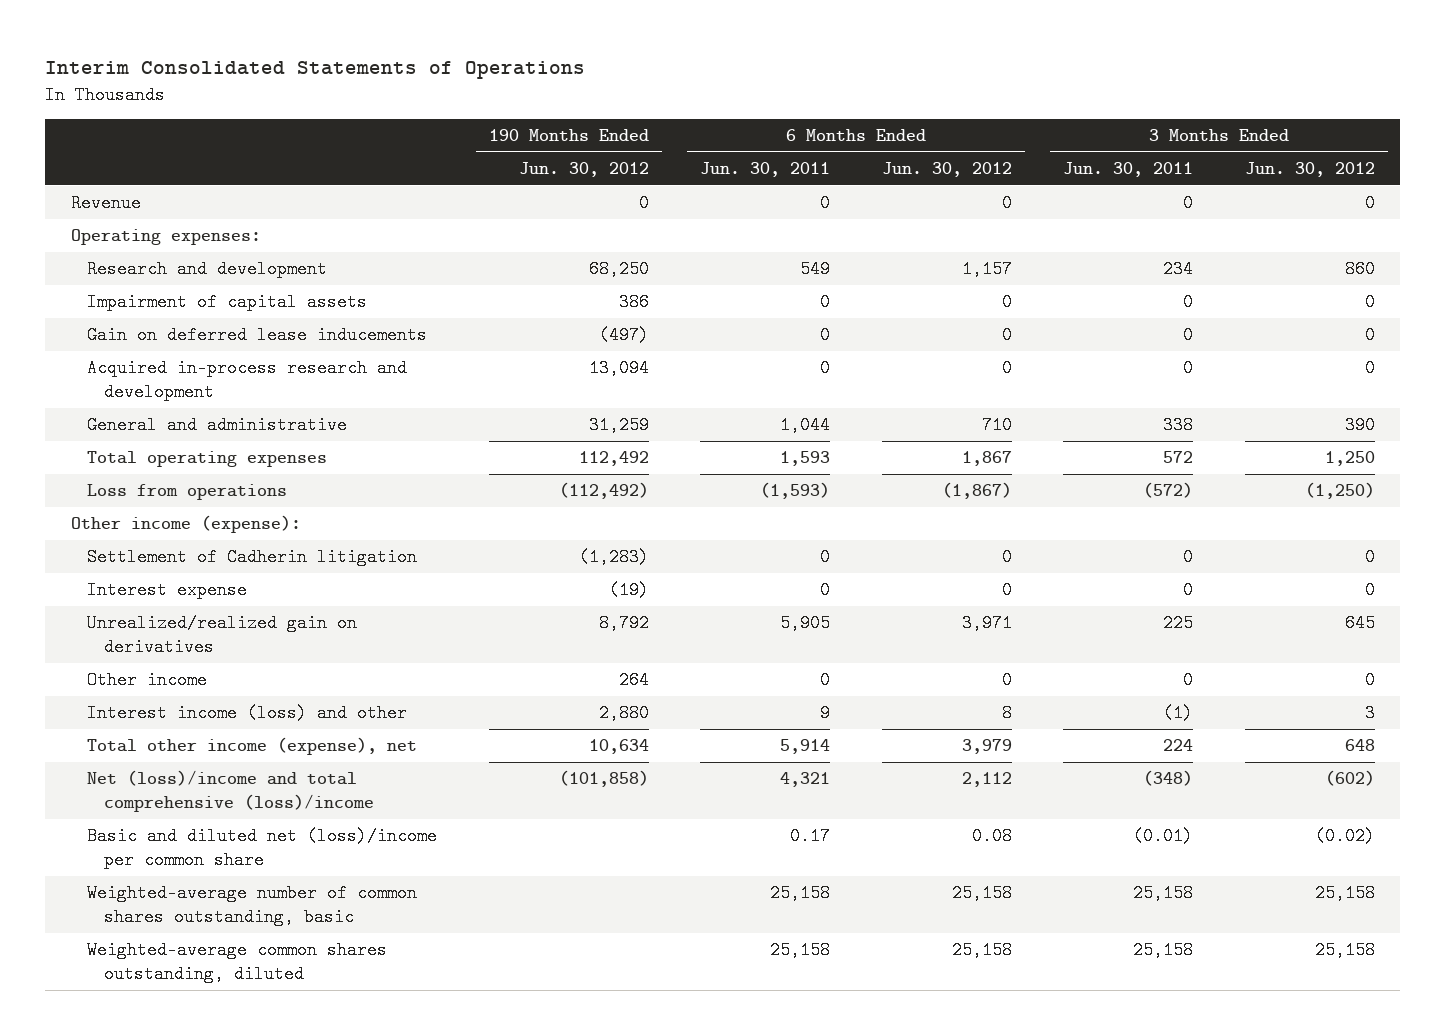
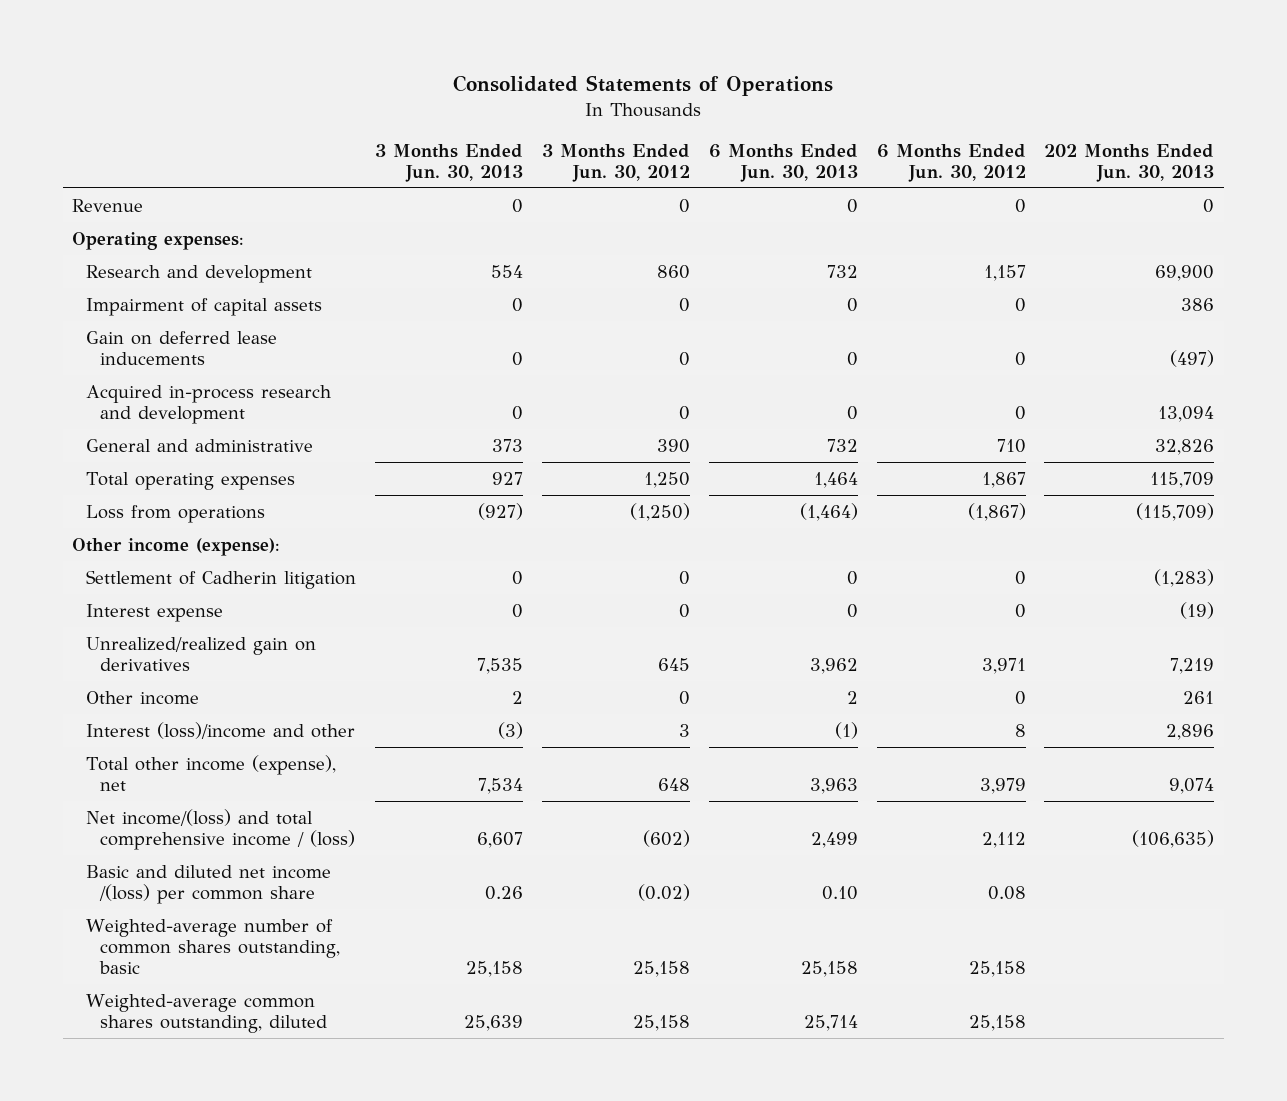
- Interim Consolidated Statements of Operations
+ Consolidated Statements of Operations
- | 190 Months Ended Jun. 30, 2012 | 6 Months Ended Jun. 30, 2011 | 6 Months Ended Jun. 30, 2012 | 3 Months Ended Jun. 30, 2011 | 3 Months Ended Jun. 30, 2012
+ | 3 Months Ended Jun. 30, 2013 | 3 Months Ended Jun. 30, 2012 | 6 Months Ended Jun. 30, 2013 | 6 Months Ended Jun. 30, 2012 | 202 Months Ended Jun. 30, 2013
- Interest income (loss) and other | 2,880 | 9 | 8 | (1) | 3
+ Interest (loss)/income and other | (3) | 3 | (1) | 8 | 2,896
- Net (loss)/income and total comprehensive (loss)/income | (101,858) | 4,321 | 2,112 | (348) | (602)
- Basic and diluted net (loss)/income per common share | | 0.17 | 0.08 | (0.01) | (0.02)
+ Net income/(loss) and total comprehensive income / (loss) | 6,607 | (602) | 2,499 | 2,112 | (106,635)
+ Basic and diluted net income /(loss) per common share | 0.26 | (0.02) | 0.10 | 0.08 |

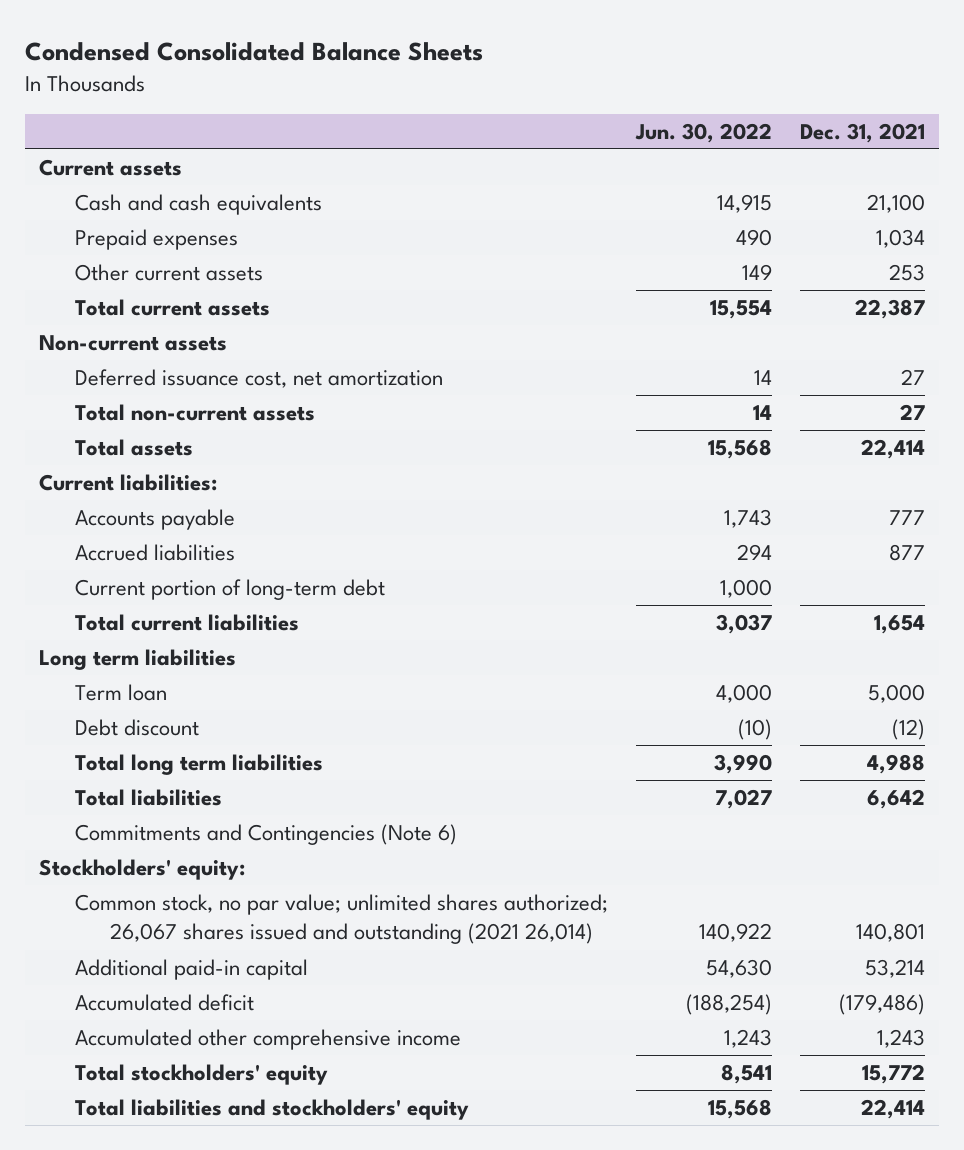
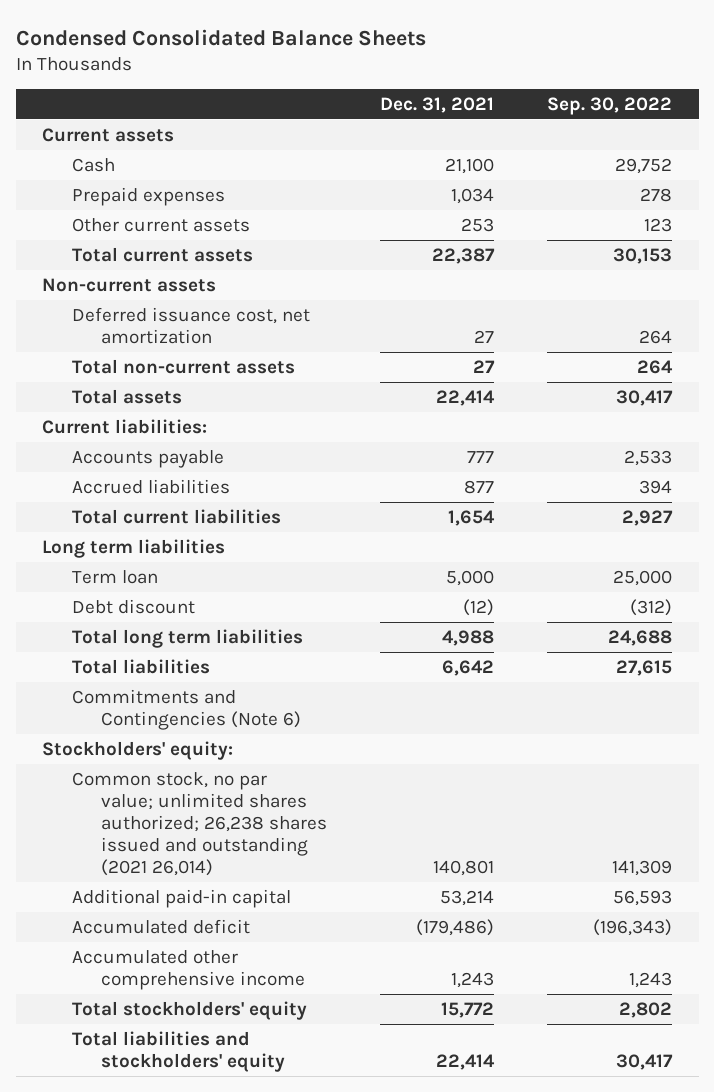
- | Jun. 30, 2022 | Dec. 31, 2021
+ | Dec. 31, 2021 | Sep. 30, 2022
- Cash and cash equivalents | 14,915 | 21,100
+ Cash | 21,100 | 29,752
- Current portion of long-term debt | 1,000 |
- Common stock, no par value; unlimited shares authorized; 26,067 shares issued and outstanding (2021 26,014) | 140,922 | 140,801
+ Common stock, no par value; unlimited shares authorized; 26,238 shares issued and outstanding (2021 26,014) | 140,801 | 141,309

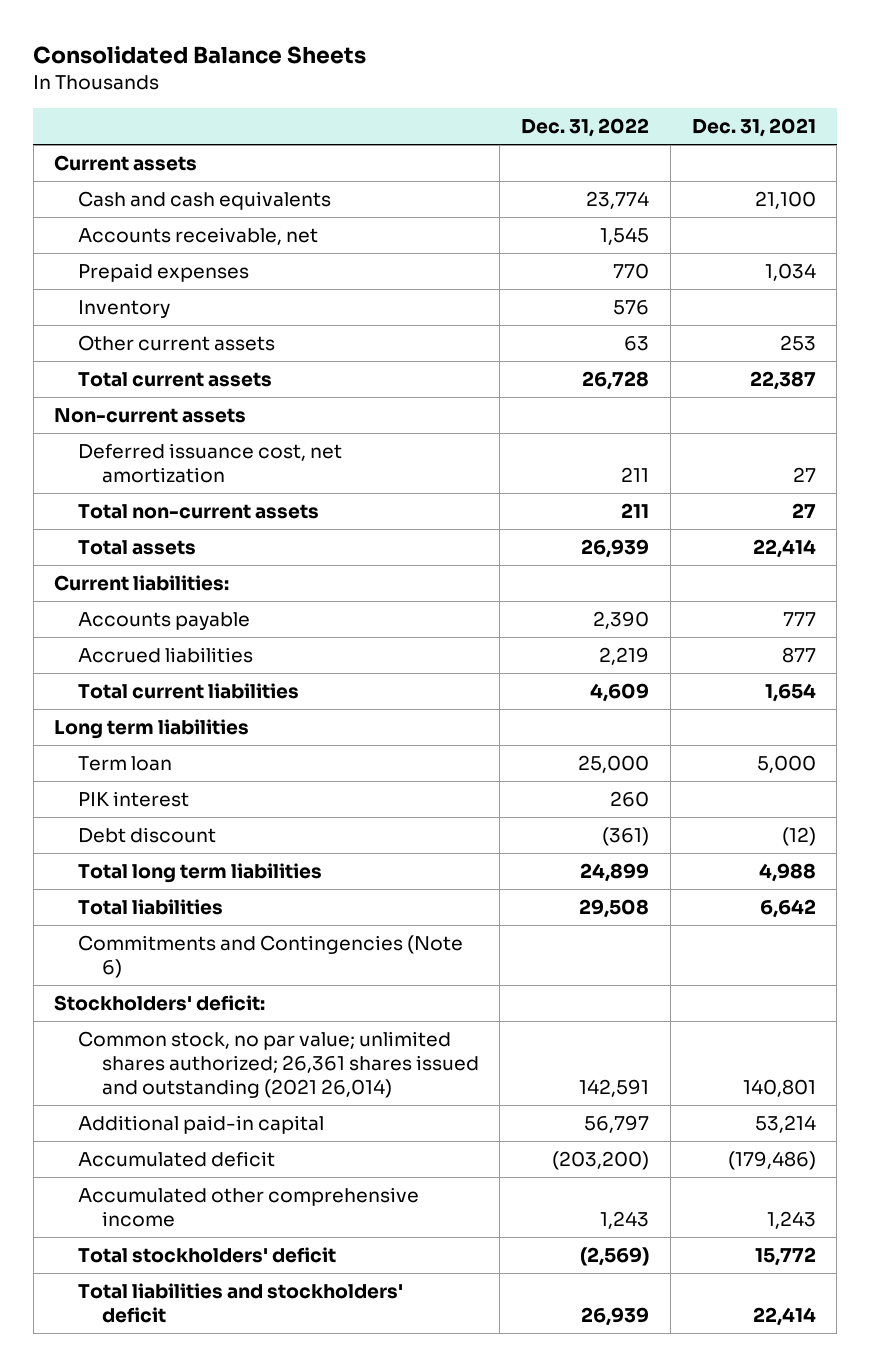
- Condensed Consolidated Balance Sheets
+ Consolidated Balance Sheets
- | Dec. 31, 2021 | Sep. 30, 2022
+ | Dec. 31, 2022 | Dec. 31, 2021
- Cash | 21,100 | 29,752
+ Cash and cash equivalents | 23,774 | 21,100
+ Accounts receivable, net | 1,545 |
+ Inventory | 576 |
+ PIK interest | 260 |
- Stockholders' equity:
- Common stock, no par value; unlimited shares authorized; 26,238 shares issued and outstanding (2021 26,014) | 140,801 | 141,309
+ Stockholders' deficit:
+ Common stock, no par value; unlimited shares authorized; 26,361 shares issued and outstanding (2021 26,014) | 142,591 | 140,801
- Total stockholders' equity | 15,772 | 2,802
- Total liabilities and stockholders' equity | 22,414 | 30,417
+ Total stockholders' deficit | (2,569) | 15,772
+ Total liabilities and stockholders' deficit | 26,939 | 22,414

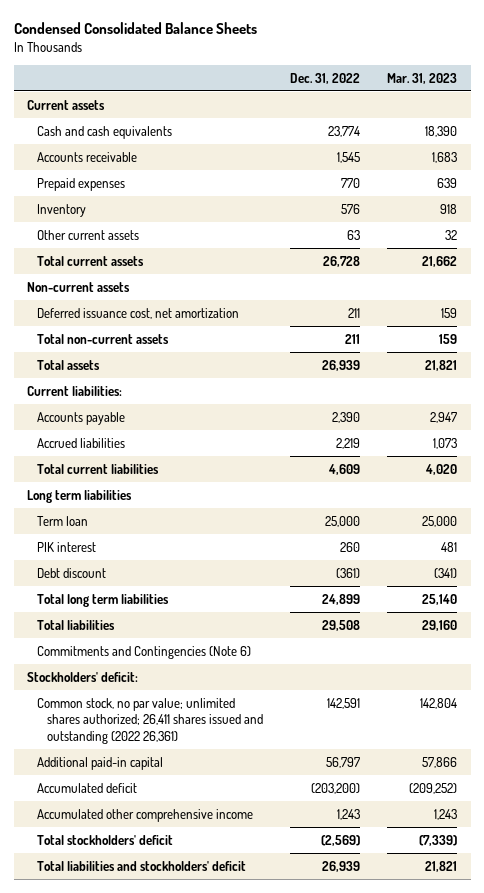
- Consolidated Balance Sheets
+ Condensed Consolidated Balance Sheets
- | Dec. 31, 2022 | Dec. 31, 2021
+ | Dec. 31, 2022 | Mar. 31, 2023
- Accounts receivable, net | 1,545 |
+ Accounts receivable | 1,545 | 1,683
- Common stock, no par value; unlimited shares authorized; 26,361 shares issued and outstanding (2021 26,014) | 142,591 | 140,801
+ Common stock, no par value; unlimited shares authorized; 26,411 shares issued and outstanding (2022 26,361) | 142,591 | 142,804

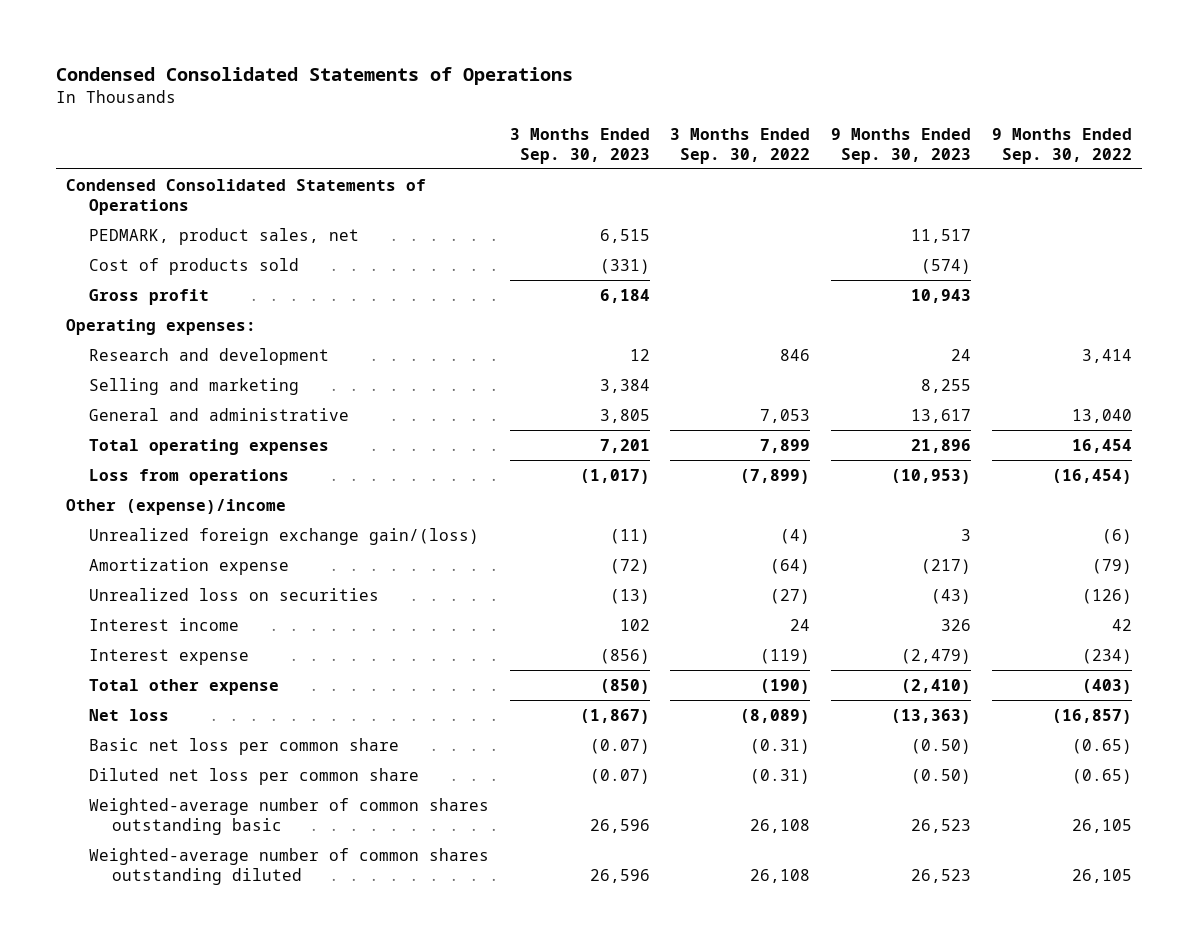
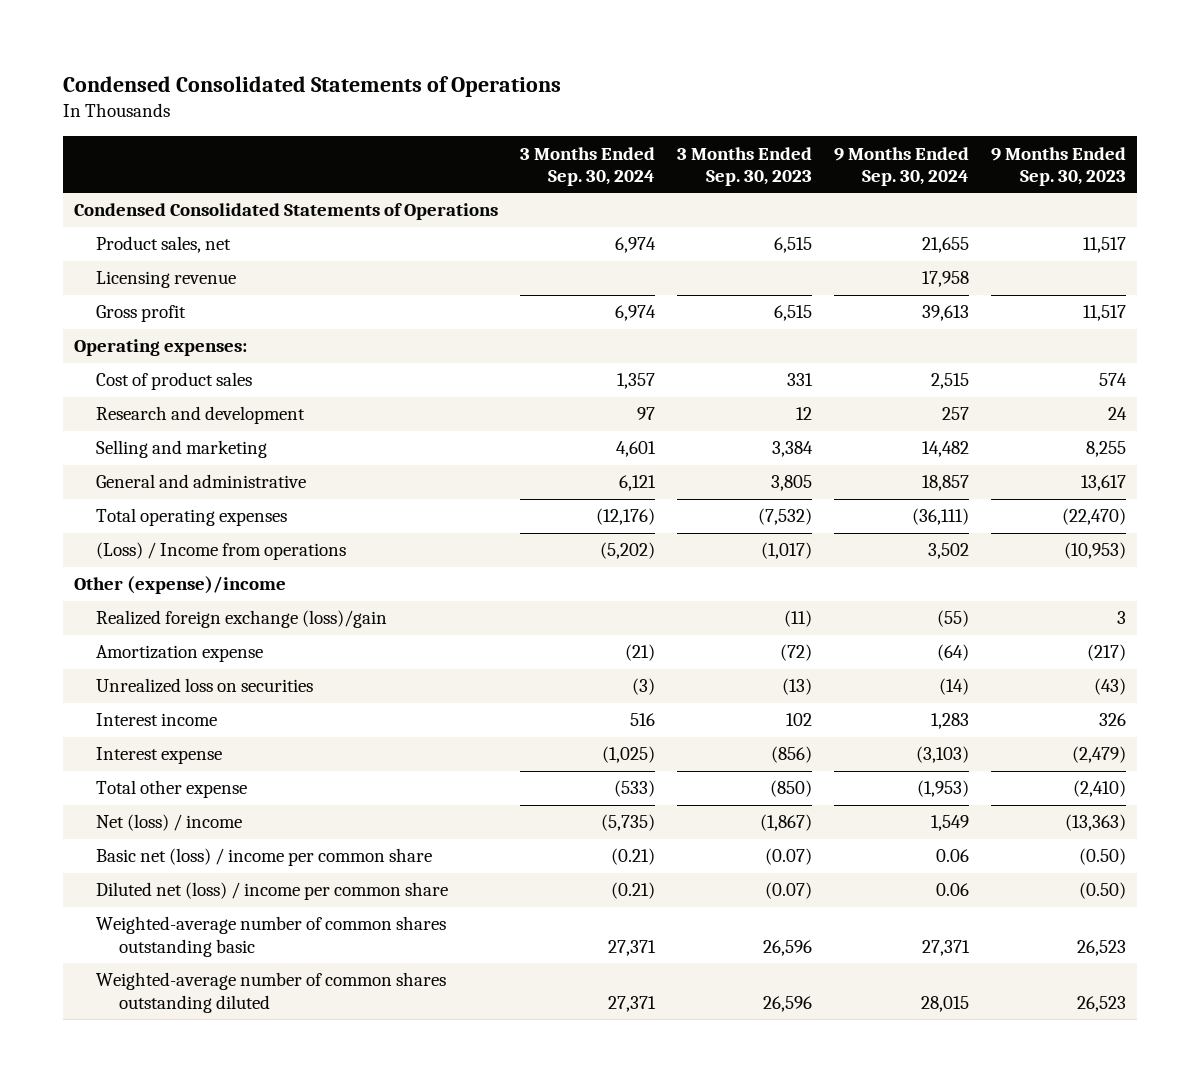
- | 3 Months Ended Sep. 30, 2023 | 3 Months Ended Sep. 30, 2022 | 9 Months Ended Sep. 30, 2023 | 9 Months Ended Sep. 30, 2022
+ | 3 Months Ended Sep. 30, 2024 | 3 Months Ended Sep. 30, 2023 | 9 Months Ended Sep. 30, 2024 | 9 Months Ended Sep. 30, 2023
- PEDMARK, product sales, net | 6,515 | | 11,517 |
- Cost of products sold | (331) | | (574) |
- Gross profit | 6,184 | | 10,943 |
+ Product sales, net | 6,974 | 6,515 | 21,655 | 11,517
+ Licensing revenue | | | 17,958 |
+ Gross profit | 6,974 | 6,515 | 39,613 | 11,517
+ Cost of product sales | 1,357 | 331 | 2,515 | 574
- Total operating expenses | 7,201 | 7,899 | 21,896 | 16,454
- Loss from operations | (1,017) | (7,899) | (10,953) | (16,454)
+ Total operating expenses | (12,176) | (7,532) | (36,111) | (22,470)
+ (Loss) / Income from operations | (5,202) | (1,017) | 3,502 | (10,953)
- Unrealized foreign exchange gain/(loss) | (11) | (4) | 3 | (6)
+ Realized foreign exchange (loss)/gain | | (11) | (55) | 3
- Net loss | (1,867) | (8,089) | (13,363) | (16,857)
- Basic net loss per common share | (0.07) | (0.31) | (0.50) | (0.65)
- Diluted net loss per common share | (0.07) | (0.31) | (0.50) | (0.65)
+ Net (loss) / income | (5,735) | (1,867) | 1,549 | (13,363)
+ Basic net (loss) / income per common share | (0.21) | (0.07) | 0.06 | (0.50)
+ Diluted net (loss) / income per common share | (0.21) | (0.07) | 0.06 | (0.50)

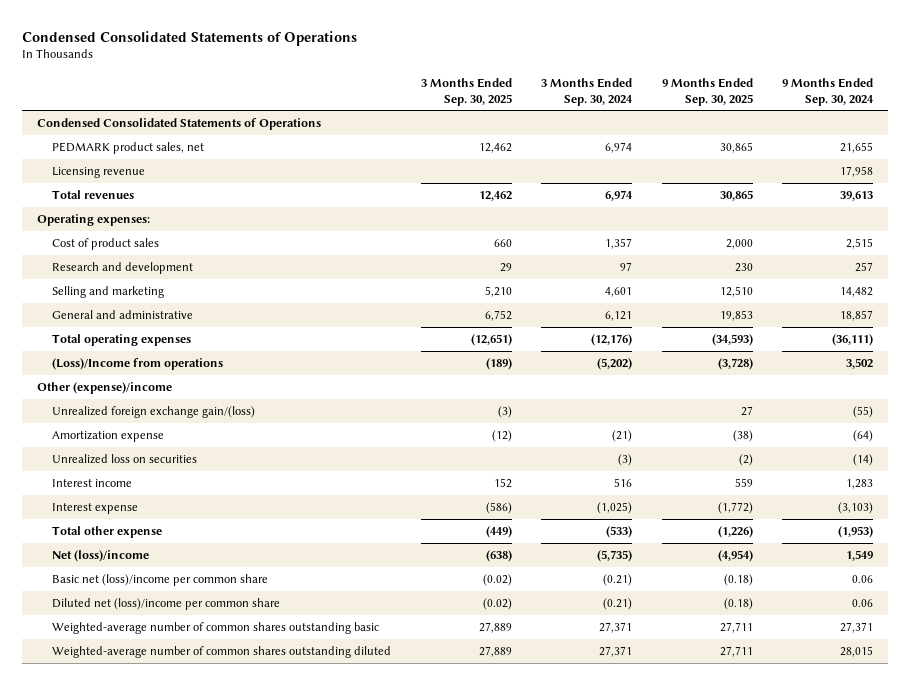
- | 3 Months Ended Sep. 30, 2024 | 3 Months Ended Sep. 30, 2023 | 9 Months Ended Sep. 30, 2024 | 9 Months Ended Sep. 30, 2023
+ | 3 Months Ended Sep. 30, 2025 | 3 Months Ended Sep. 30, 2024 | 9 Months Ended Sep. 30, 2025 | 9 Months Ended Sep. 30, 2024
- Product sales, net | 6,974 | 6,515 | 21,655 | 11,517
+ PEDMARK product sales, net | 12,462 | 6,974 | 30,865 | 21,655
- Gross profit | 6,974 | 6,515 | 39,613 | 11,517
+ Total revenues | 12,462 | 6,974 | 30,865 | 39,613
- (Loss) / Income from operations | (5,202) | (1,017) | 3,502 | (10,953)
+ (Loss)/Income from operations | (189) | (5,202) | (3,728) | 3,502
- Realized foreign exchange (loss)/gain | | (11) | (55) | 3
+ Unrealized foreign exchange gain/(loss) | (3) | | 27 | (55)
- Net (loss) / income | (5,735) | (1,867) | 1,549 | (13,363)
- Basic net (loss) / income per common share | (0.21) | (0.07) | 0.06 | (0.50)
- Diluted net (loss) / income per common share | (0.21) | (0.07) | 0.06 | (0.50)
+ Net (loss)/income | (638) | (5,735) | (4,954) | 1,549
+ Basic net (loss)/income per common share | (0.02) | (0.21) | (0.18) | 0.06
+ Diluted net (loss)/income per common share | (0.02) | (0.21) | (0.18) | 0.06

